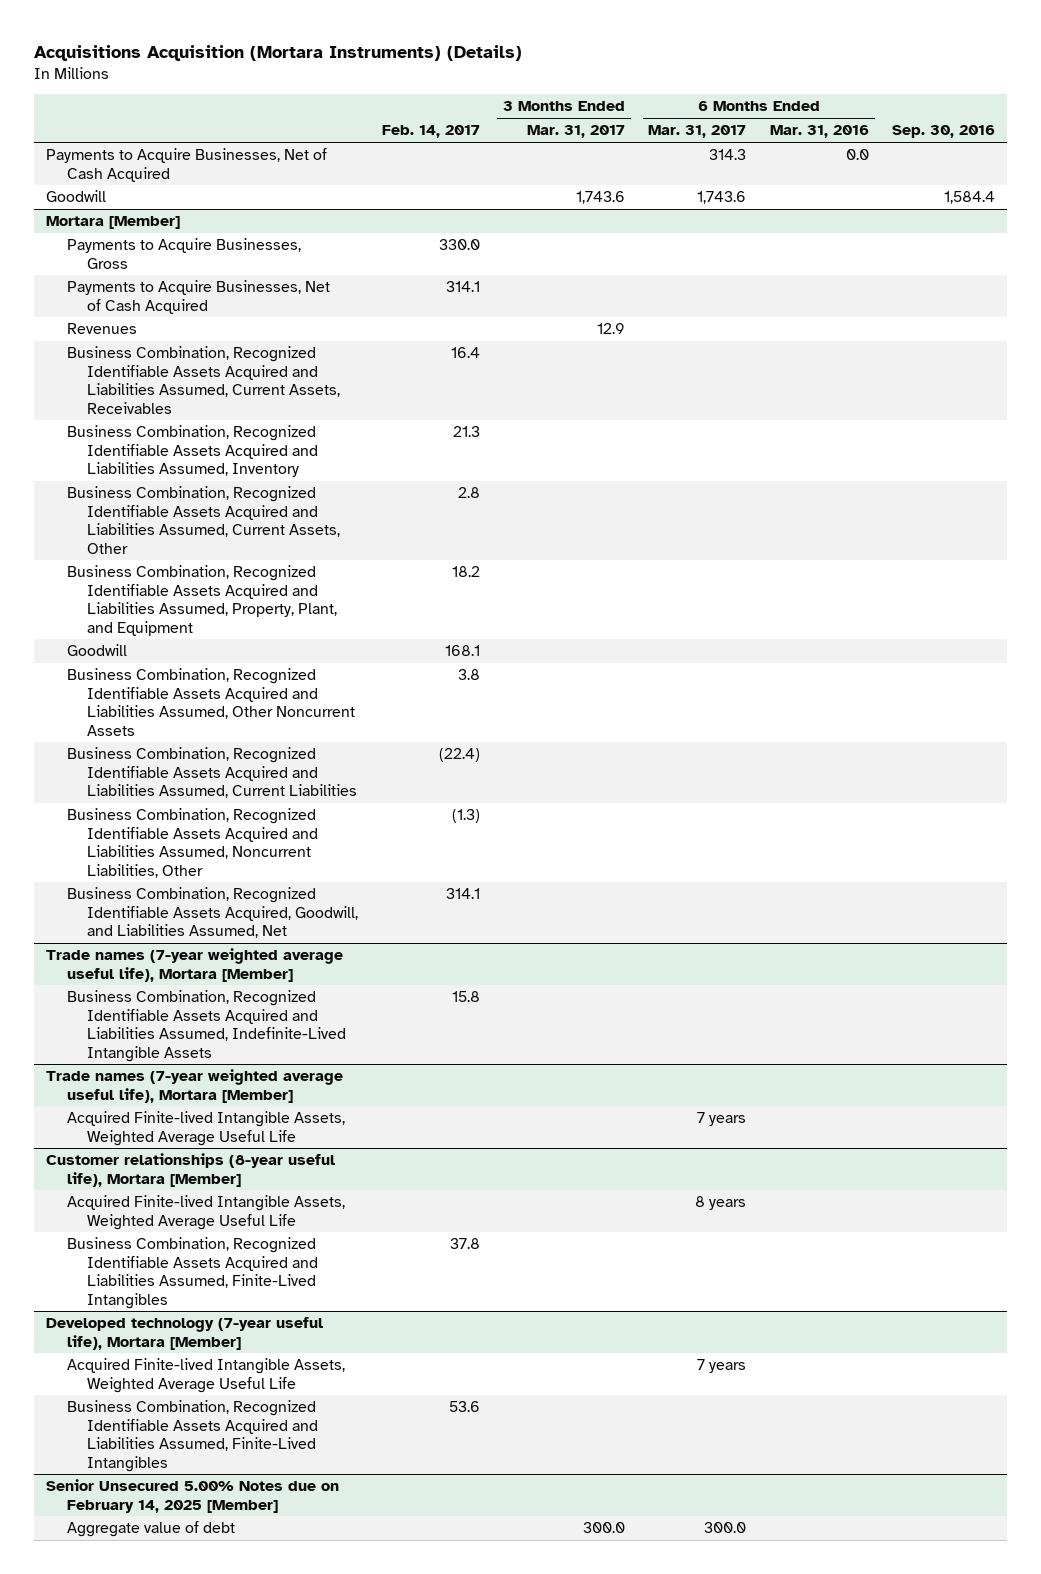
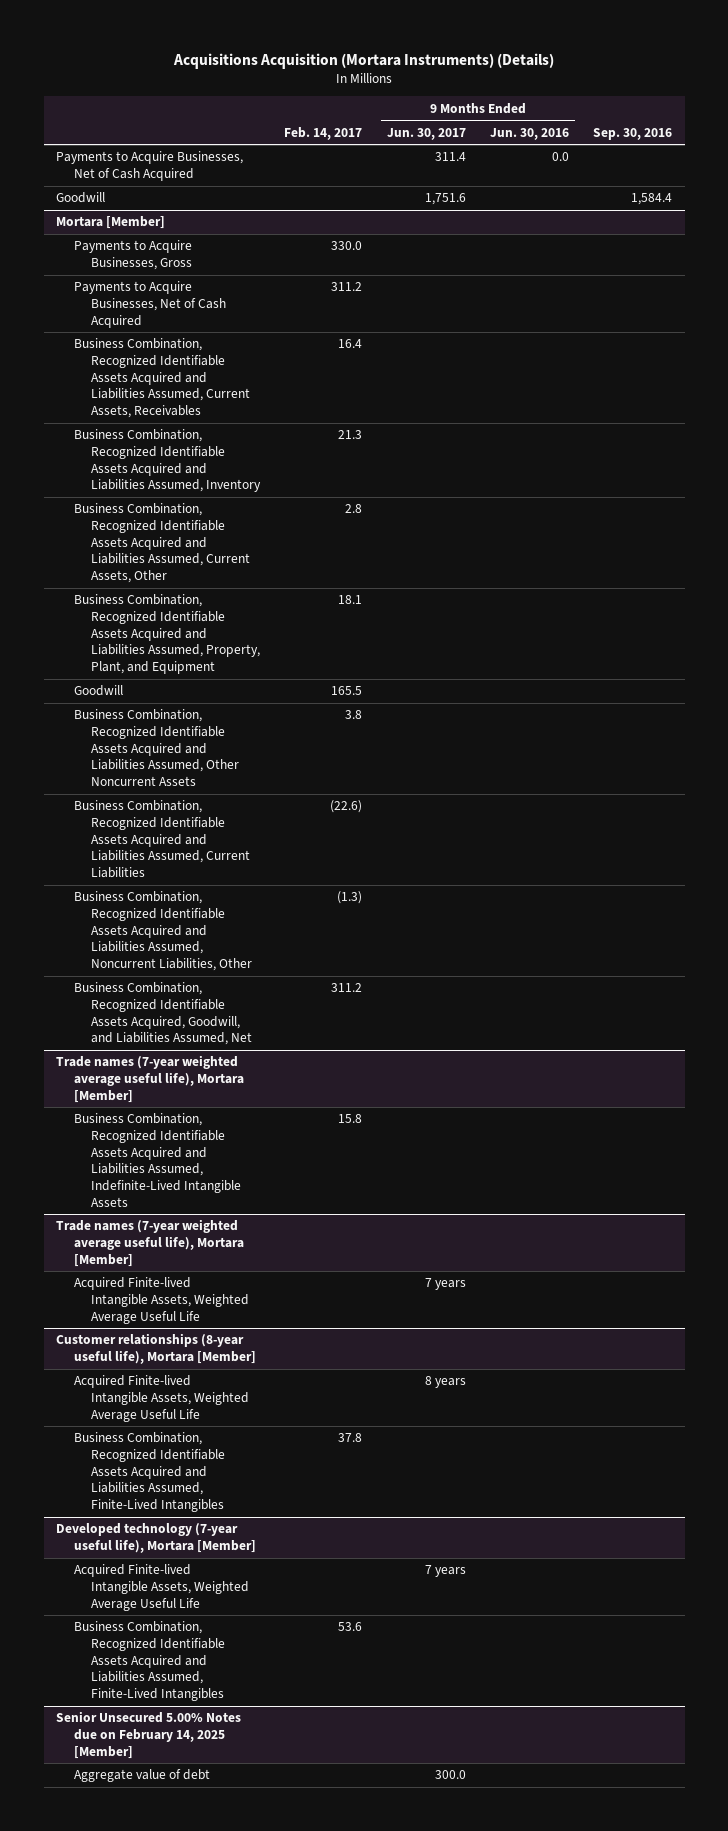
- | Feb. 14, 2017 | 3 Months Ended Mar. 31, 2017 | 6 Months Ended Mar. 31, 2017 | 6 Months Ended Mar. 31, 2016 | Sep. 30, 2016
+ | Feb. 14, 2017 | 9 Months Ended Jun. 30, 2017 | 9 Months Ended Jun. 30, 2016 | Sep. 30, 2016
@ Mortara [Member]
- Payments to Acquire Businesses, Net of Cash Acquired | 314.1 | | | |
- Revenues | | 12.9 | | |
+ Payments to Acquire Businesses, Net of Cash Acquired | 311.2 | | |
- Business Combination, Recognized Identifiable Assets Acquired and Liabilities Assumed, Property, Plant, and Equipment | 18.2 | | | |
- Goodwill | 168.1 | | | |
+ Business Combination, Recognized Identifiable Assets Acquired and Liabilities Assumed, Property, Plant, and Equipment | 18.1 | | |
+ Goodwill | 165.5 | | |
- Business Combination, Recognized Identifiable Assets Acquired and Liabilities Assumed, Current Liabilities | (22.4) | | | |
+ Business Combination, Recognized Identifiable Assets Acquired and Liabilities Assumed, Current Liabilities | (22.6) | | |
- Business Combination, Recognized Identifiable Assets Acquired, Goodwill, and Liabilities Assumed, Net | 314.1 | | | |
+ Business Combination, Recognized Identifiable Assets Acquired, Goodwill, and Liabilities Assumed, Net | 311.2 | | |

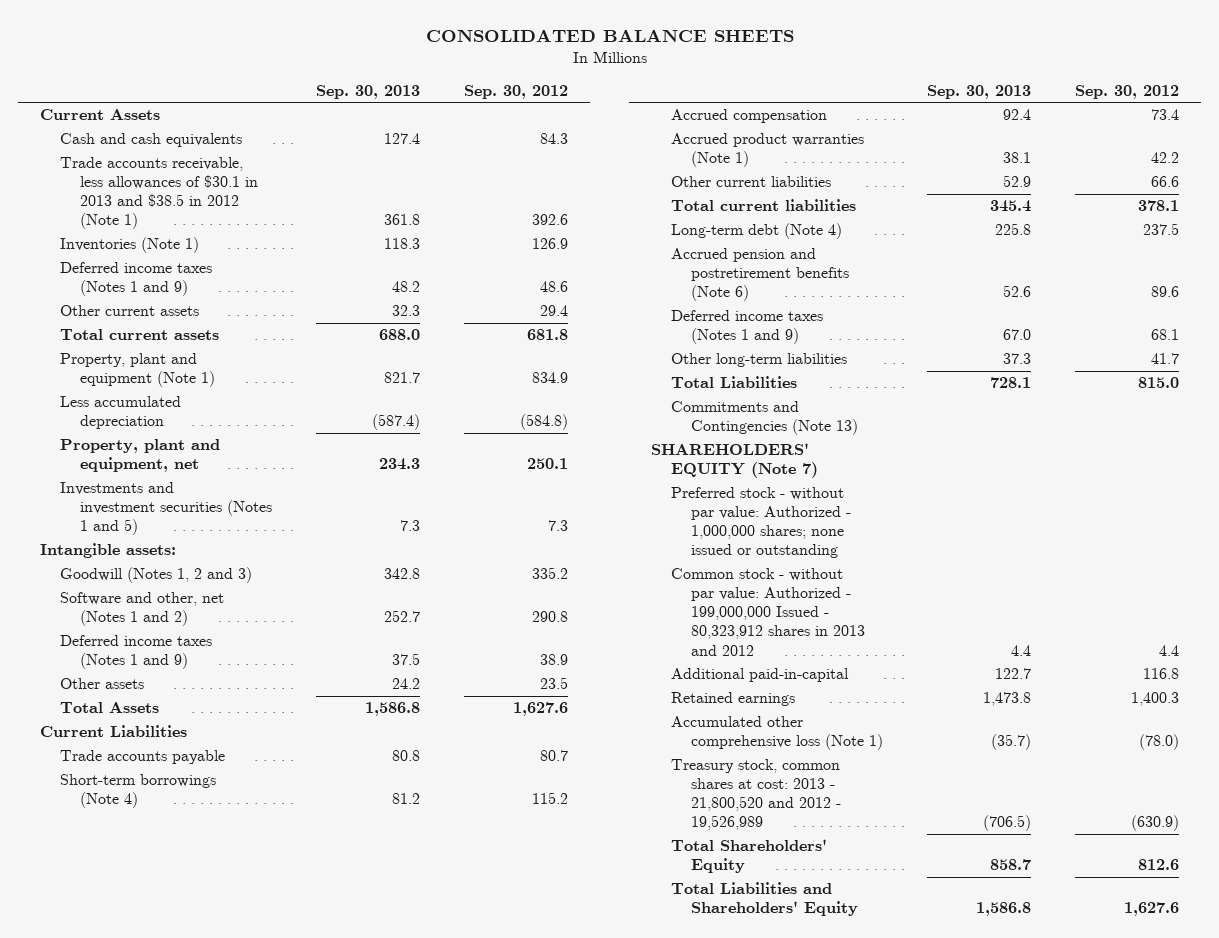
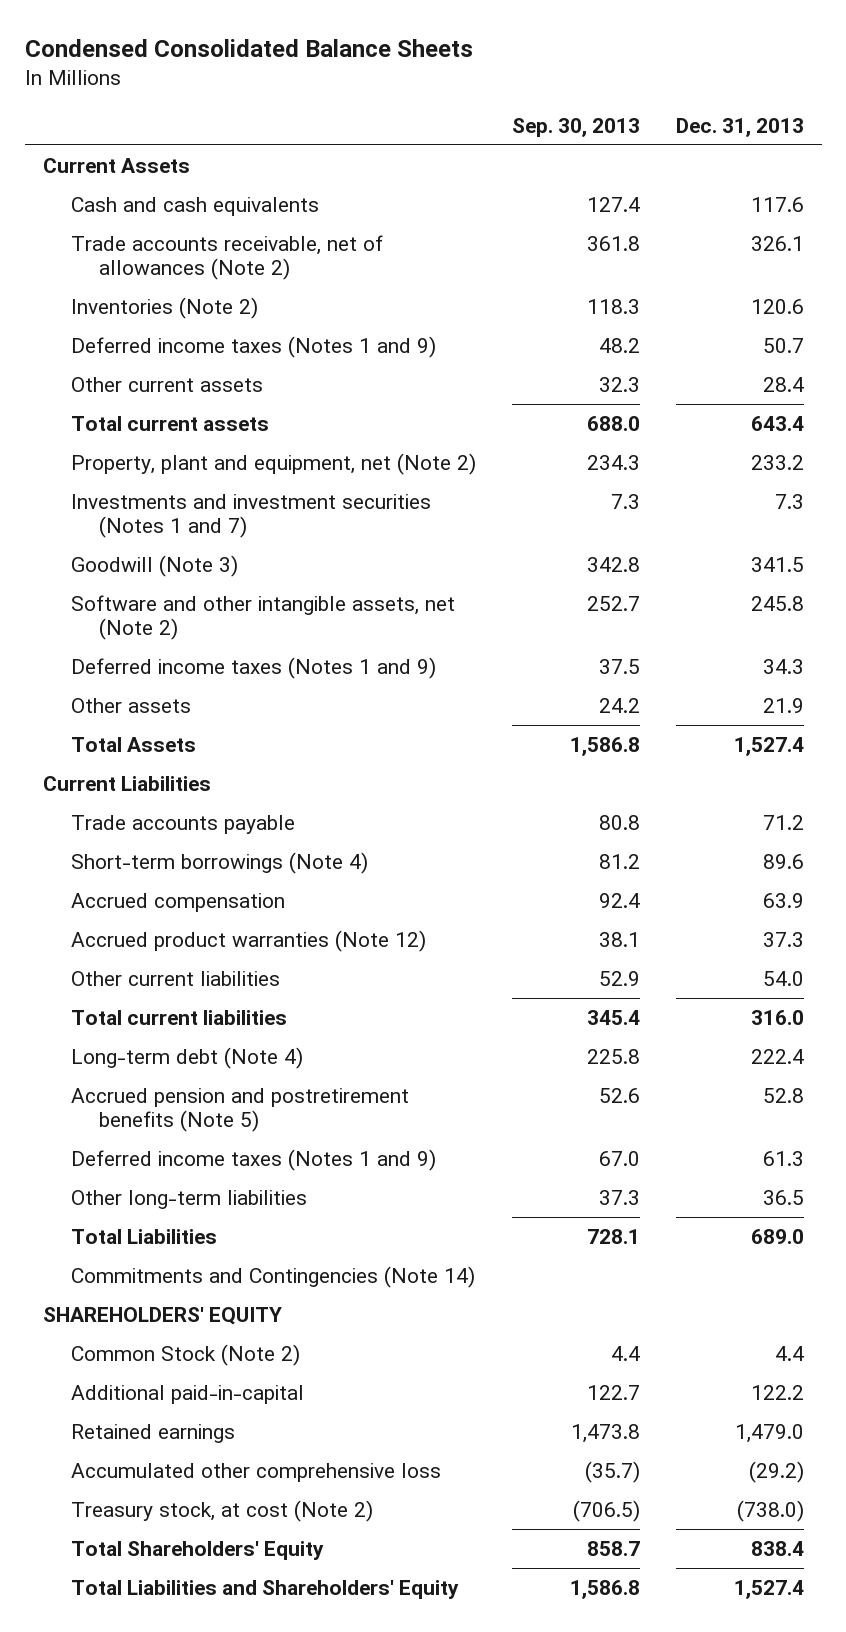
- CONSOLIDATED BALANCE SHEETS
+ Condensed Consolidated Balance Sheets
- | Sep. 30, 2013 | Sep. 30, 2012
+ | Sep. 30, 2013 | Dec. 31, 2013
- Trade accounts receivable, less allowances of $30.1 in 2013 and $38.5 in 2012 (Note 1) | 361.8 | 392.6
- Inventories (Note 1) | 118.3 | 126.9
+ Trade accounts receivable, net of allowances (Note 2) | 361.8 | 326.1
+ Inventories (Note 2) | 118.3 | 120.6
- Property, plant and equipment (Note 1) | 821.7 | 834.9
- Less accumulated depreciation | (587.4) | (584.8)
- Property, plant and equipment, net | 234.3 | 250.1
- Investments and investment securities (Notes 1 and 5) | 7.3 | 7.3
- Intangible assets:
- Goodwill (Notes 1, 2 and 3) | 342.8 | 335.2
- Software and other, net (Notes 1 and 2) | 252.7 | 290.8
+ Property, plant and equipment, net (Note 2) | 234.3 | 233.2
+ Investments and investment securities (Notes 1 and 7) | 7.3 | 7.3
+ Goodwill (Note 3) | 342.8 | 341.5
+ Software and other intangible assets, net (Note 2) | 252.7 | 245.8
- Accrued product warranties (Note 1) | 38.1 | 42.2
+ Accrued product warranties (Note 12) | 38.1 | 37.3
- Accrued pension and postretirement benefits (Note 6) | 52.6 | 89.6
+ Accrued pension and postretirement benefits (Note 5) | 52.6 | 52.8
- Commitments and Contingencies (Note 13)
- SHAREHOLDERS' EQUITY (Note 7)
- Preferred stock - without par value: Authorized - 1,000,000 shares; none issued or outstanding
- Common stock - without par value: Authorized - 199,000,000 Issued - 80,323,912 shares in 2013 and 2012 | 4.4 | 4.4
+ Commitments and Contingencies (Note 14)
+ SHAREHOLDERS' EQUITY
+ Common Stock (Note 2) | 4.4 | 4.4
- Accumulated other comprehensive loss (Note 1) | (35.7) | (78.0)
- Treasury stock, common shares at cost: 2013 - 21,800,520 and 2012 - 19,526,989 | (706.5) | (630.9)
+ Accumulated other comprehensive loss | (35.7) | (29.2)
+ Treasury stock, at cost (Note 2) | (706.5) | (738.0)

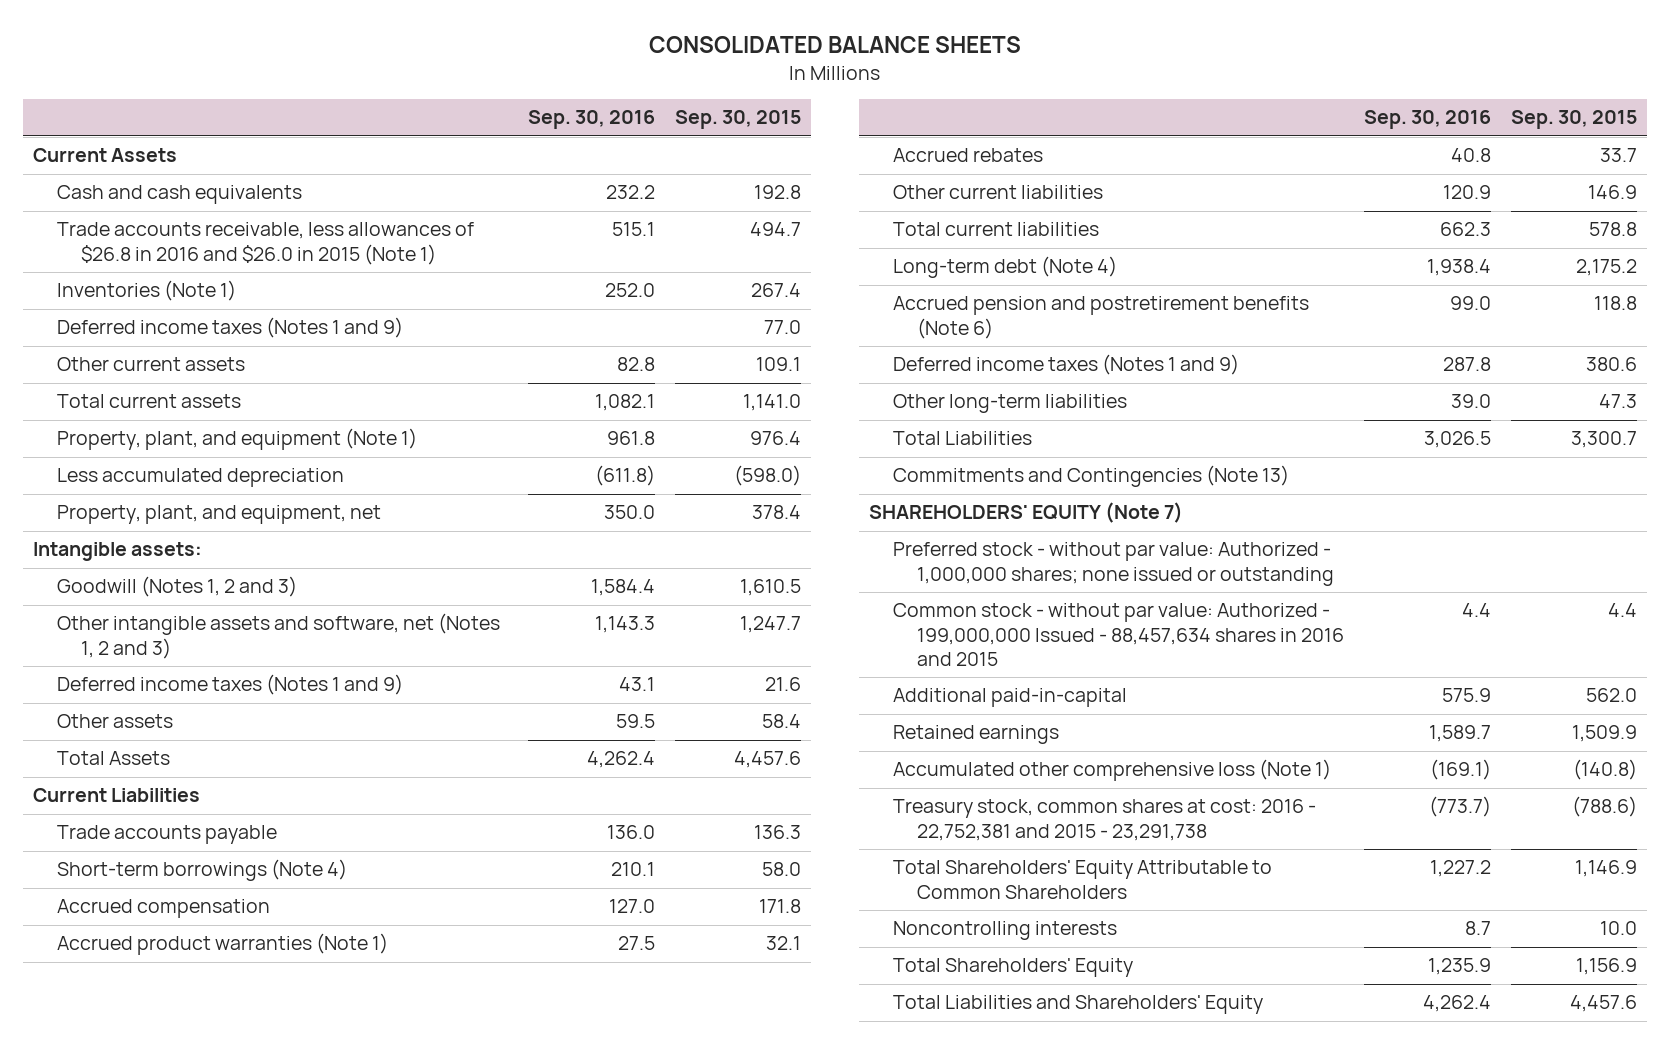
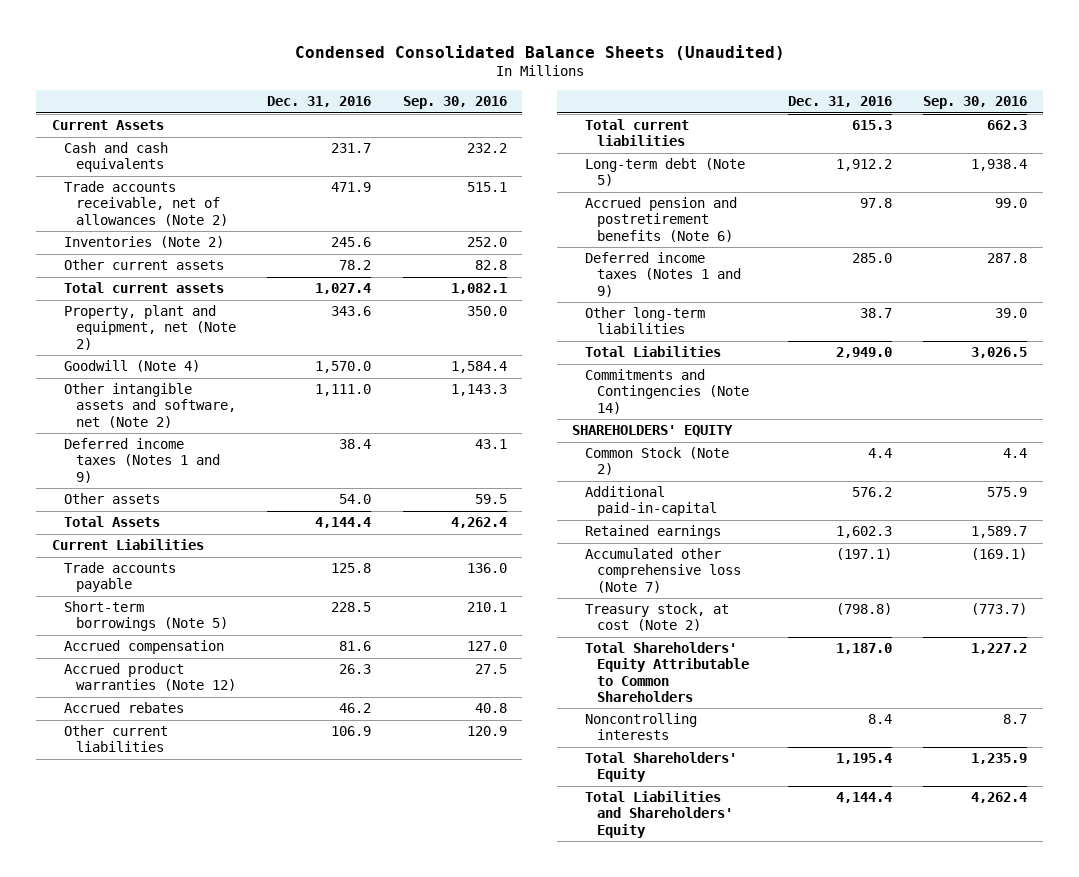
- CONSOLIDATED BALANCE SHEETS
+ Condensed Consolidated Balance Sheets (Unaudited)
- | Sep. 30, 2016 | Sep. 30, 2015
+ | Dec. 31, 2016 | Sep. 30, 2016
- Trade accounts receivable, less allowances of $26.8 in 2016 and $26.0 in 2015 (Note 1) | 515.1 | 494.7
- Inventories (Note 1) | 252.0 | 267.4
- Deferred income taxes (Notes 1 and 9) | | 77.0
+ Trade accounts receivable, net of allowances (Note 2) | 471.9 | 515.1
+ Inventories (Note 2) | 245.6 | 252.0
- Property, plant, and equipment (Note 1) | 961.8 | 976.4
- Less accumulated depreciation | (611.8) | (598.0)
- Property, plant, and equipment, net | 350.0 | 378.4
- Intangible assets:
- Goodwill (Notes 1, 2 and 3) | 1,584.4 | 1,610.5
- Other intangible assets and software, net (Notes 1, 2 and 3) | 1,143.3 | 1,247.7
+ Property, plant and equipment, net (Note 2) | 343.6 | 350.0
+ Goodwill (Note 4) | 1,570.0 | 1,584.4
+ Other intangible assets and software, net (Note 2) | 1,111.0 | 1,143.3
- Short-term borrowings (Note 4) | 210.1 | 58.0
+ Short-term borrowings (Note 5) | 228.5 | 210.1
- Accrued product warranties (Note 1) | 27.5 | 32.1
+ Accrued product warranties (Note 12) | 26.3 | 27.5
- Long-term debt (Note 4) | 1,938.4 | 2,175.2
+ Long-term debt (Note 5) | 1,912.2 | 1,938.4
- Commitments and Contingencies (Note 13)
- SHAREHOLDERS' EQUITY (Note 7)
- Preferred stock - without par value: Authorized - 1,000,000 shares; none issued or outstanding
- Common stock - without par value: Authorized - 199,000,000 Issued - 88,457,634 shares in 2016 and 2015 | 4.4 | 4.4
+ Commitments and Contingencies (Note 14)
+ SHAREHOLDERS' EQUITY
+ Common Stock (Note 2) | 4.4 | 4.4
- Accumulated other comprehensive loss (Note 1) | (169.1) | (140.8)
- Treasury stock, common shares at cost: 2016 - 22,752,381 and 2015 - 23,291,738 | (773.7) | (788.6)
+ Accumulated other comprehensive loss (Note 7) | (197.1) | (169.1)
+ Treasury stock, at cost (Note 2) | (798.8) | (773.7)

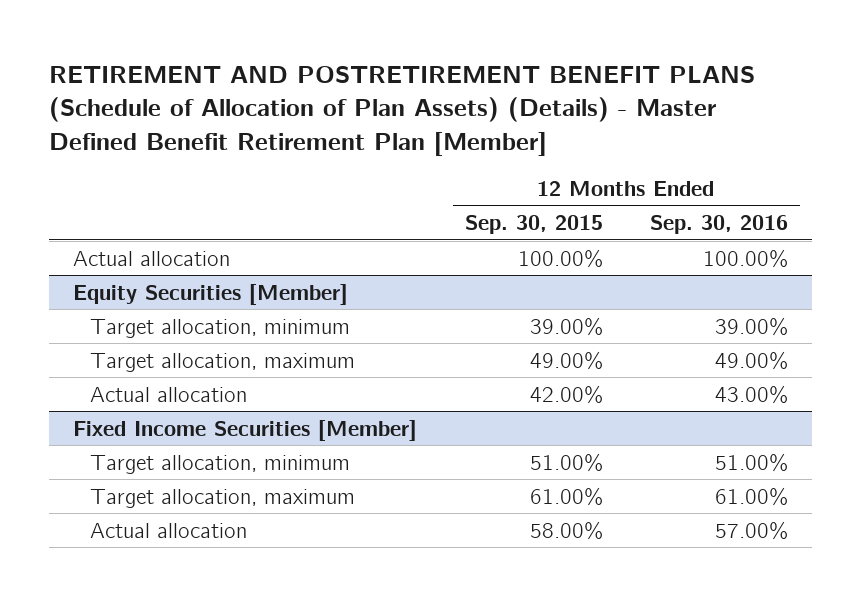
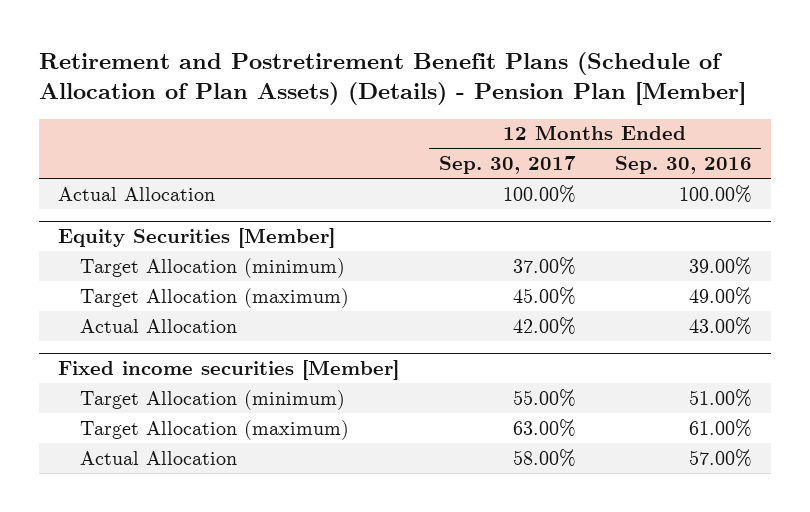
- RETIREMENT AND POSTRETIREMENT BENEFIT PLANS (Schedule of Allocation of Plan Assets) (Details) - Master Defined Benefit Retirement Plan [Member]
+ Retirement and Postretirement Benefit Plans (Schedule of Allocation of Plan Assets) (Details) - Pension Plan [Member]
- | 12 Months Ended Sep. 30, 2015 | 12 Months Ended Sep. 30, 2016
+ | 12 Months Ended Sep. 30, 2017 | 12 Months Ended Sep. 30, 2016
- Actual allocation | 100.00% | 100.00%
+ Actual Allocation | 100.00% | 100.00%
@ Equity Securities [Member]
- Target allocation, minimum | 39.00% | 39.00%
- Target allocation, maximum | 49.00% | 49.00%
- Actual allocation | 42.00% | 43.00%
- Fixed Income Securities [Member]
- Target allocation, minimum | 51.00% | 51.00%
- Target allocation, maximum | 61.00% | 61.00%
- Actual allocation | 58.00% | 57.00%
@ Equity Securities [Member]
+ Target Allocation (minimum) | 37.00% | 39.00%
+ Target Allocation (maximum) | 45.00% | 49.00%
+ Actual Allocation | 42.00% | 43.00%
+ Fixed income securities [Member]
+ Target Allocation (minimum) | 55.00% | 51.00%
+ Target Allocation (maximum) | 63.00% | 61.00%
+ Actual Allocation | 58.00% | 57.00%

